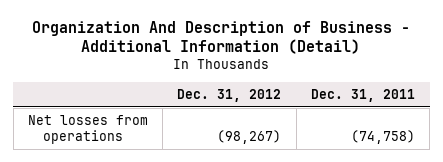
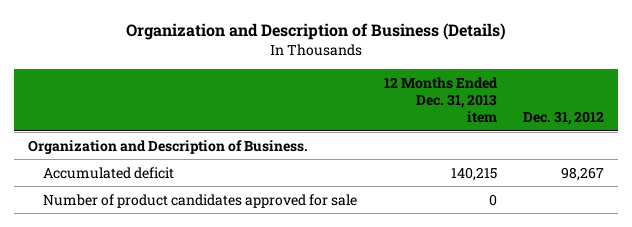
- Organization And Description of Business - Additional Information (Detail)
+ Organization and Description of Business (Details)
- | Dec. 31, 2012 | Dec. 31, 2011
+ | 12 Months Ended Dec. 31, 2013 item | Dec. 31, 2012
- Net losses from operations | (98,267) | (74,758)
+ Organization and Description of Business.
+ Accumulated deficit | 140,215 | 98,267
+ Number of product candidates approved for sale | 0 |

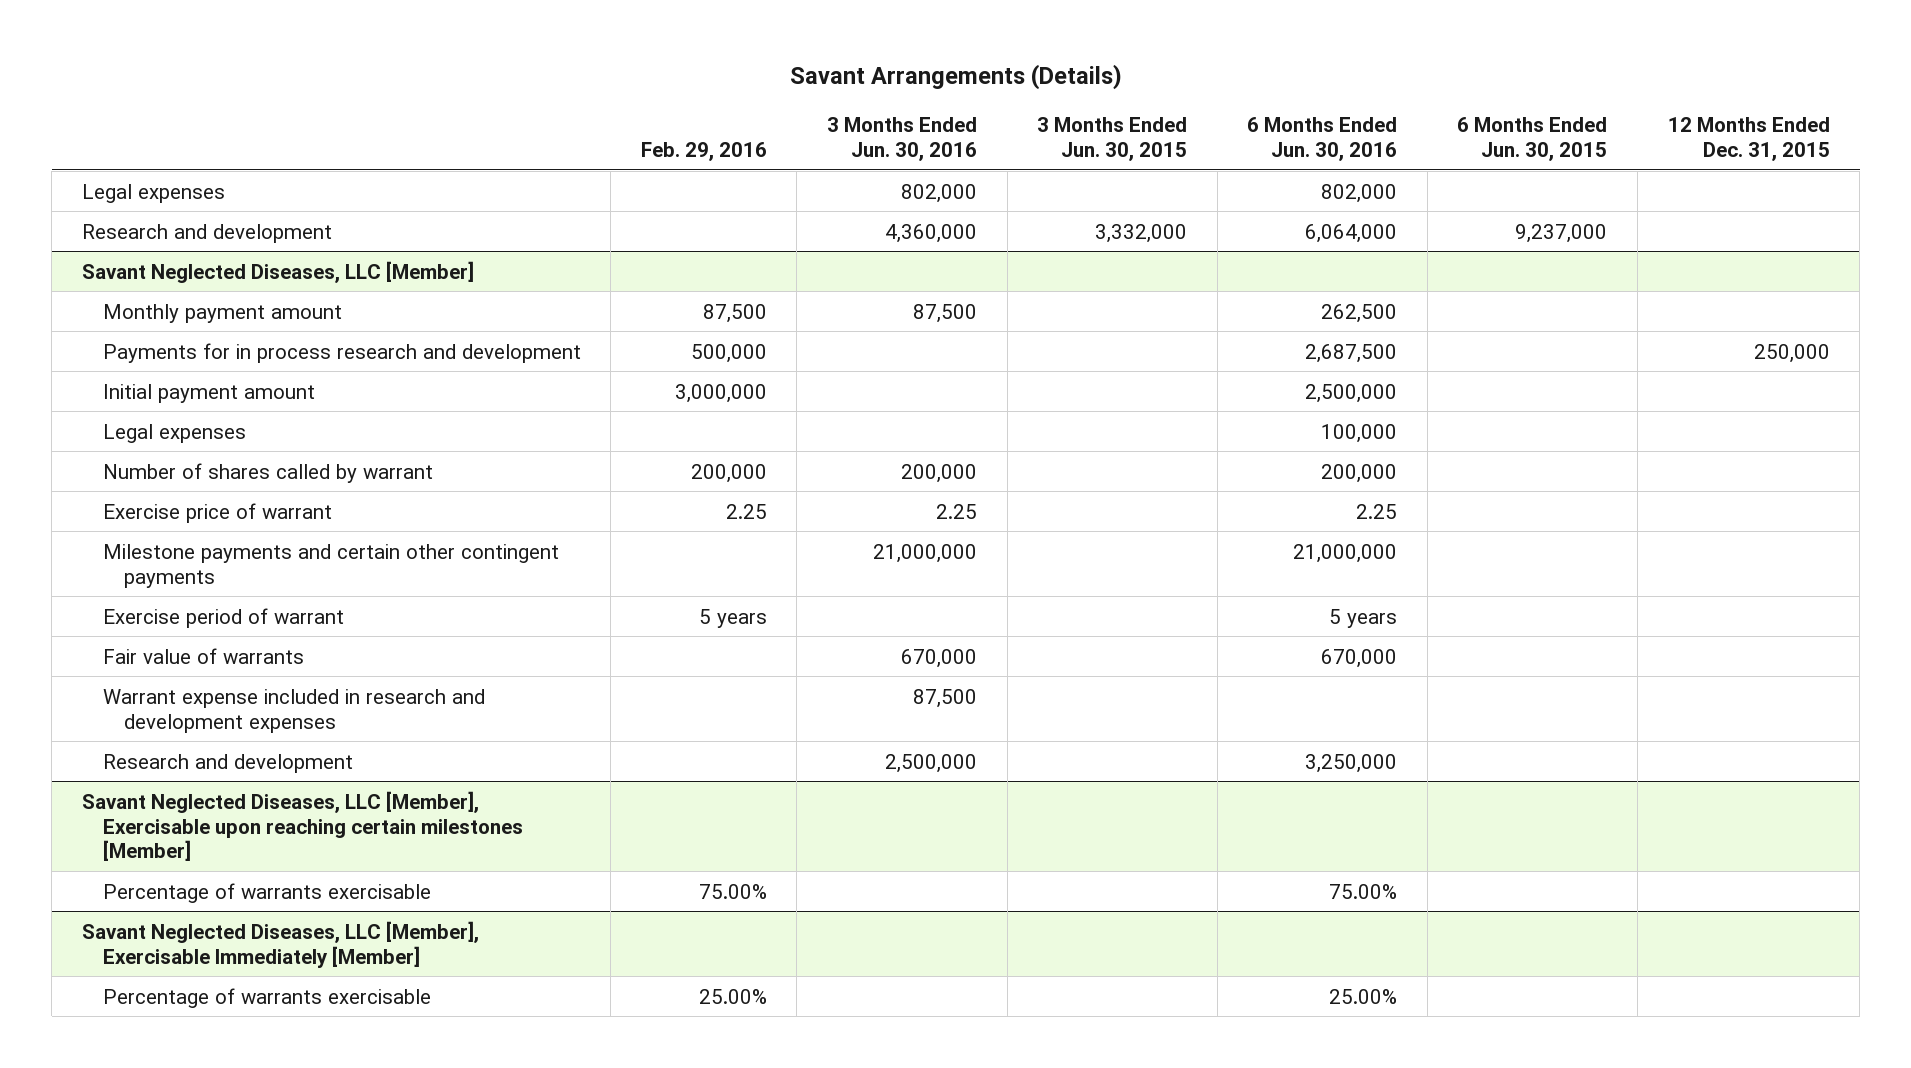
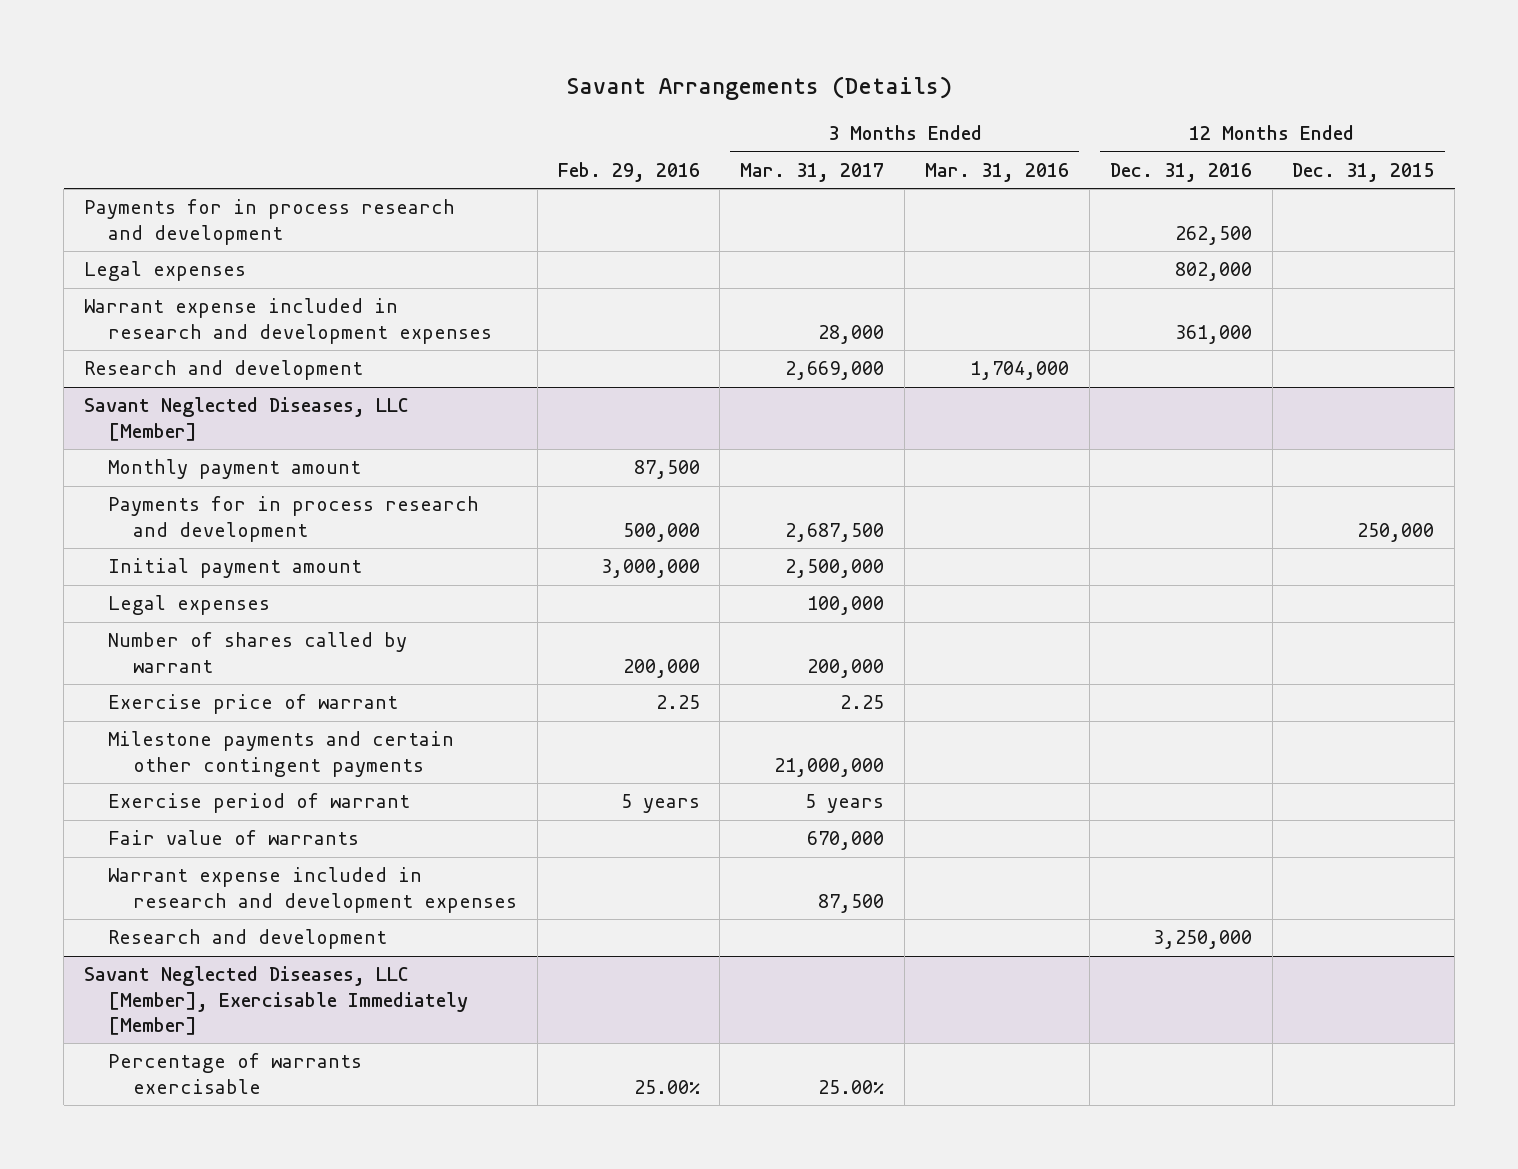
- | Feb. 29, 2016 | 3 Months Ended Jun. 30, 2016 | 3 Months Ended Jun. 30, 2015 | 6 Months Ended Jun. 30, 2016 | 6 Months Ended Jun. 30, 2015 | 12 Months Ended Dec. 31, 2015
+ | Feb. 29, 2016 | 3 Months Ended Mar. 31, 2017 | 3 Months Ended Mar. 31, 2016 | 12 Months Ended Dec. 31, 2016 | 12 Months Ended Dec. 31, 2015
+ Payments for in process research and development | | | | 262,500 |
+ Warrant expense included in research and development expenses | | 28,000 | | 361,000 |
- Savant Neglected Diseases, LLC [Member], Exercisable upon reaching certain milestones [Member]
- Percentage of warrants exercisable | 75.00% | | | 75.00% | |

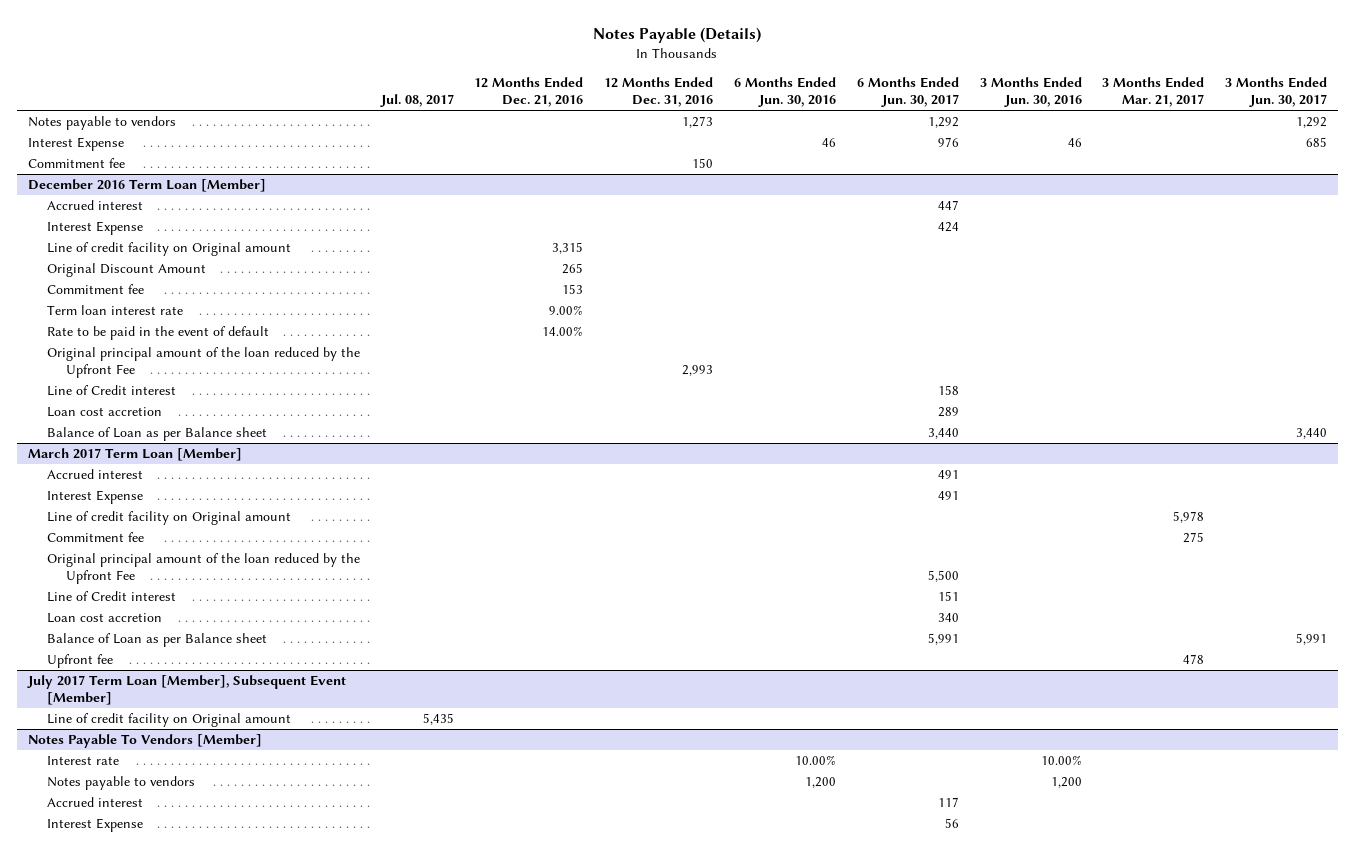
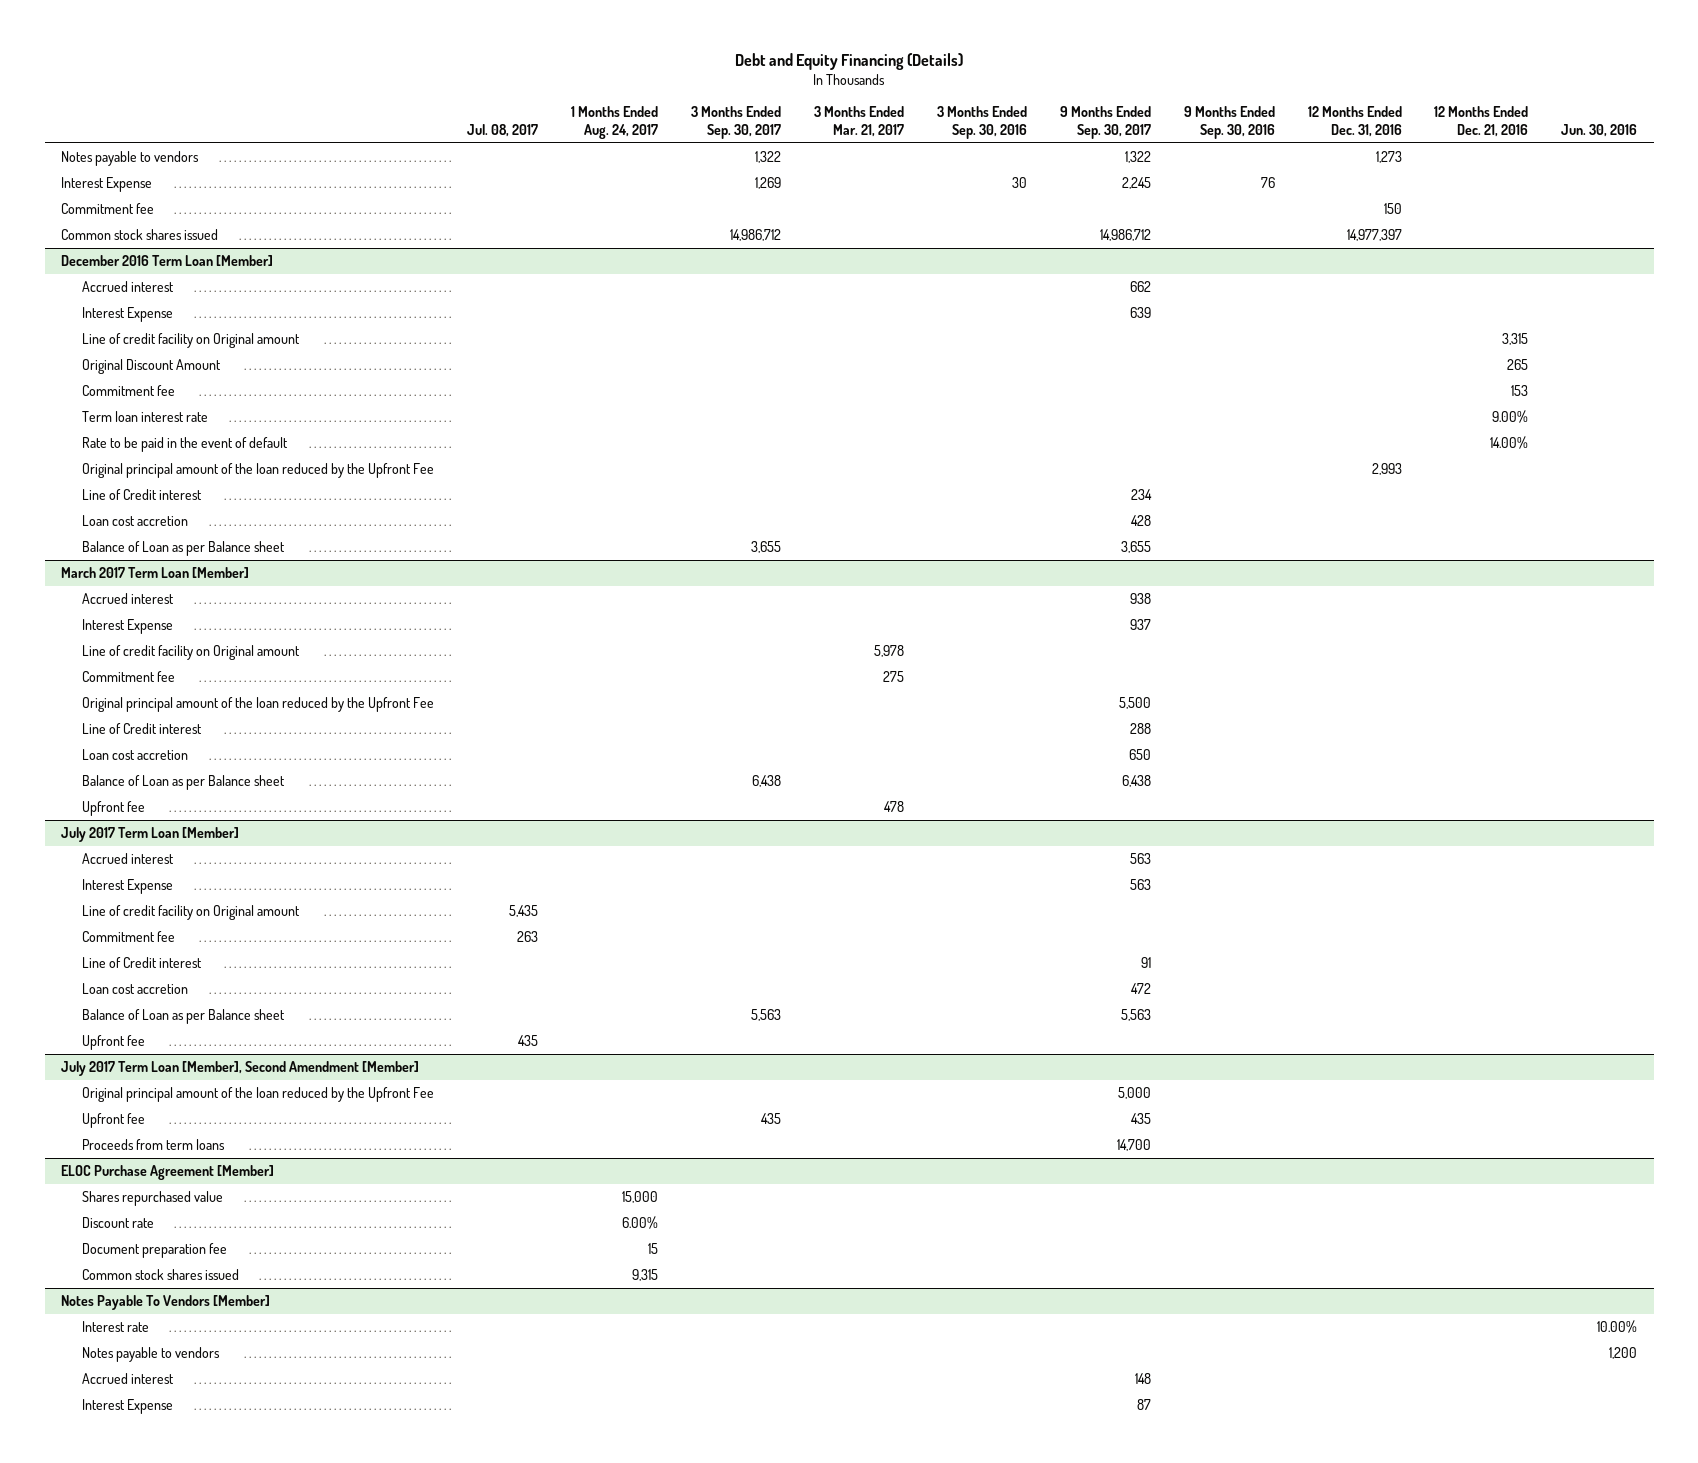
- Notes Payable (Details)
+ Debt and Equity Financing (Details)
- | Jul. 08, 2017 | 12 Months Ended Dec. 21, 2016 | 12 Months Ended Dec. 31, 2016 | 6 Months Ended Jun. 30, 2016 | 6 Months Ended Jun. 30, 2017 | 3 Months Ended Jun. 30, 2016 | 3 Months Ended Mar. 21, 2017 | 3 Months Ended Jun. 30, 2017
+ | Jul. 08, 2017 | 1 Months Ended Aug. 24, 2017 | 3 Months Ended Sep. 30, 2017 | 3 Months Ended Mar. 21, 2017 | 3 Months Ended Sep. 30, 2016 | 9 Months Ended Sep. 30, 2017 | 9 Months Ended Sep. 30, 2016 | 12 Months Ended Dec. 31, 2016 | 12 Months Ended Dec. 21, 2016 | Jun. 30, 2016
+ Common stock shares issued | | | 14,986,712 | | | 14,986,712 | | 14,977,397 | |
- July 2017 Term Loan [Member], Subsequent Event [Member]
+ July 2017 Term Loan [Member]
+ Accrued interest | | | | | | 563 | | | |
+ Interest Expense | | | | | | 563 | | | |
+ Commitment fee | 263 | | | | | | | | |
+ Line of Credit interest | | | | | | 91 | | | |
+ Loan cost accretion | | | | | | 472 | | | |
+ Balance of Loan as per Balance sheet | | | 5,563 | | | 5,563 | | | |
+ Upfront fee | 435 | | | | | | | | |
+ July 2017 Term Loan [Member], Second Amendment [Member]
+ Original principal amount of the loan reduced by the Upfront Fee | | | | | | 5,000 | | | |
+ Upfront fee | | | 435 | | | 435 | | | |
+ Proceeds from term loans | | | | | | 14,700 | | | |
+ ELOC Purchase Agreement [Member]
+ Shares repurchased value | | 15,000 | | | | | | | |
+ Discount rate | | 6.00% | | | | | | | |
+ Document preparation fee | | 15 | | | | | | | |
+ Common stock shares issued | | 9,315 | | | | | | | |

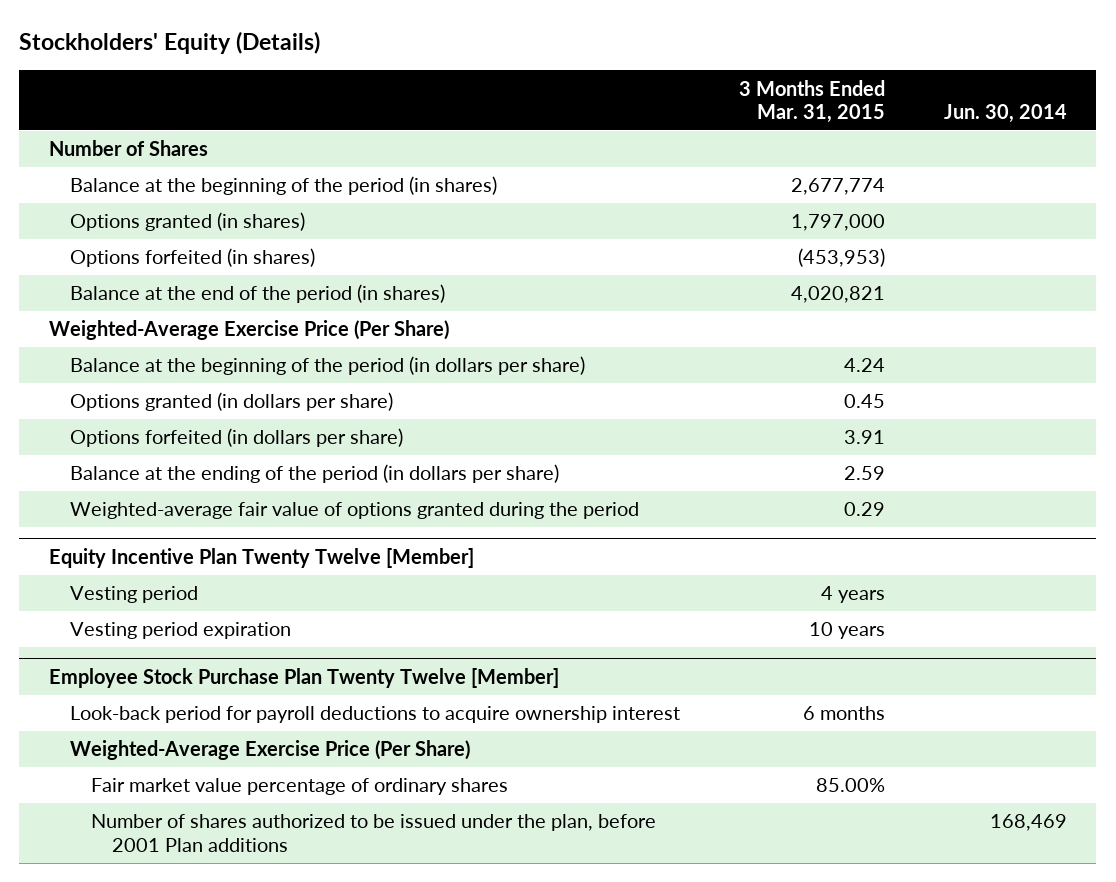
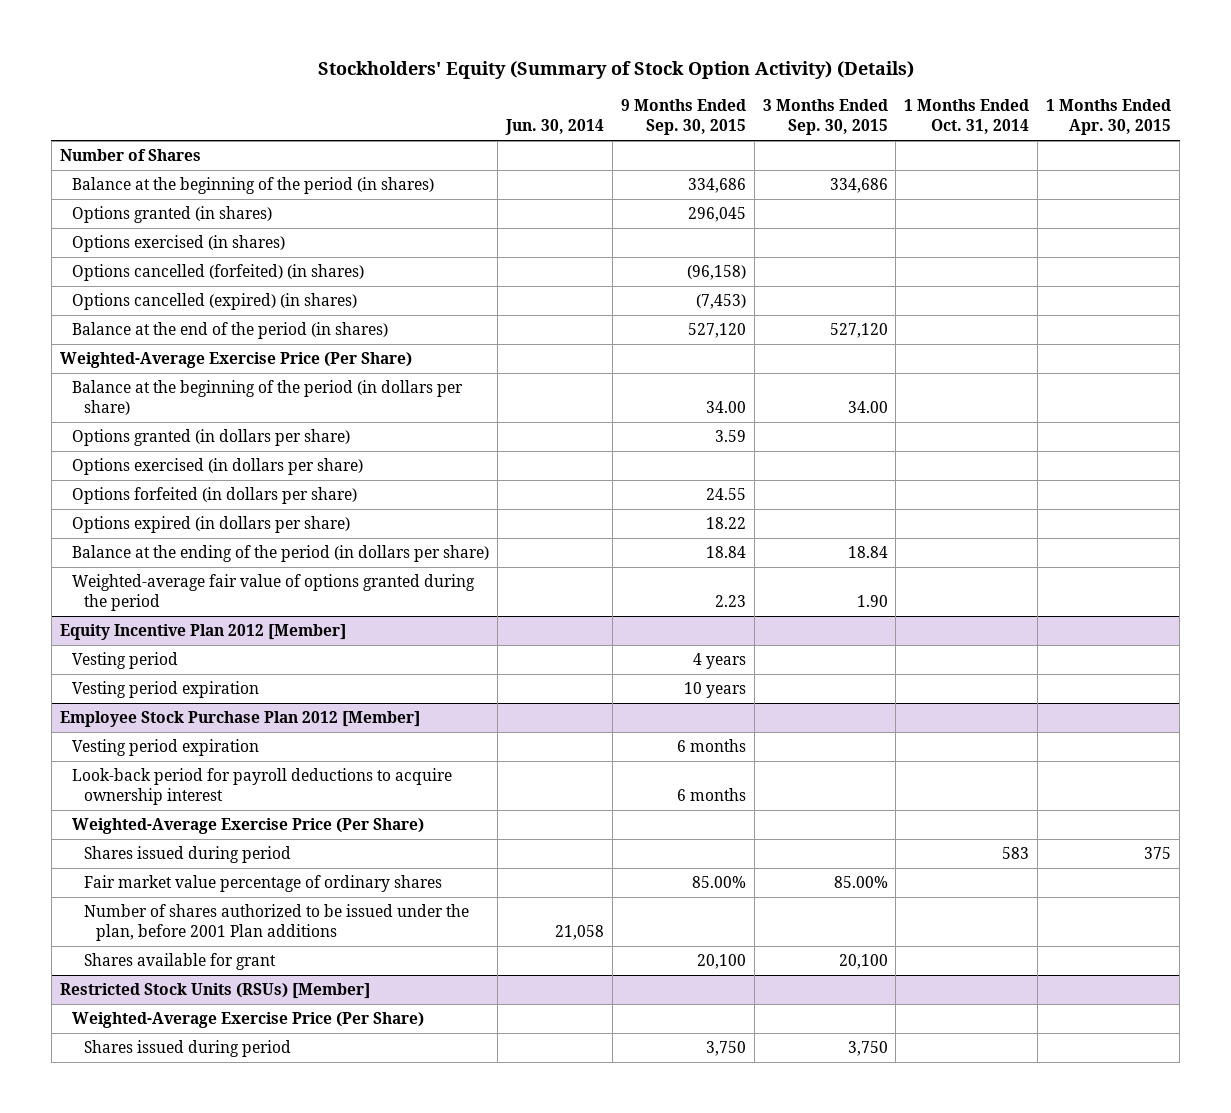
- Stockholders' Equity (Details)
+ Stockholders' Equity (Summary of Stock Option Activity) (Details)
- | 3 Months Ended Mar. 31, 2015 | Jun. 30, 2014
+ | Jun. 30, 2014 | 9 Months Ended Sep. 30, 2015 | 3 Months Ended Sep. 30, 2015 | 1 Months Ended Oct. 31, 2014 | 1 Months Ended Apr. 30, 2015
- Options forfeited (in shares) | (453,953) |
+ Options exercised (in shares)
+ Options cancelled (forfeited) (in shares) | | (96,158) | | |
+ Options cancelled (expired) (in shares) | | (7,453) | | |
+ Options exercised (in dollars per share)
+ Options expired (in dollars per share) | | 18.22 | | |
- Equity Incentive Plan Twenty Twelve [Member]
+ Equity Incentive Plan 2012 [Member]
- Employee Stock Purchase Plan Twenty Twelve [Member]
+ Employee Stock Purchase Plan 2012 [Member]
+ Vesting period expiration | | 6 months | | |
+ Shares issued during period | | | | 583 | 375
- Number of shares authorized to be issued under the plan, before 2001 Plan additions | | 168,469
+ Number of shares authorized to be issued under the plan, before 2001 Plan additions | 21,058 | | | |
+ Shares available for grant | | 20,100 | 20,100 | |
+ Restricted Stock Units (RSUs) [Member]
+ Weighted-Average Exercise Price (Per Share)
+ Shares issued during period | | 3,750 | 3,750 | |

